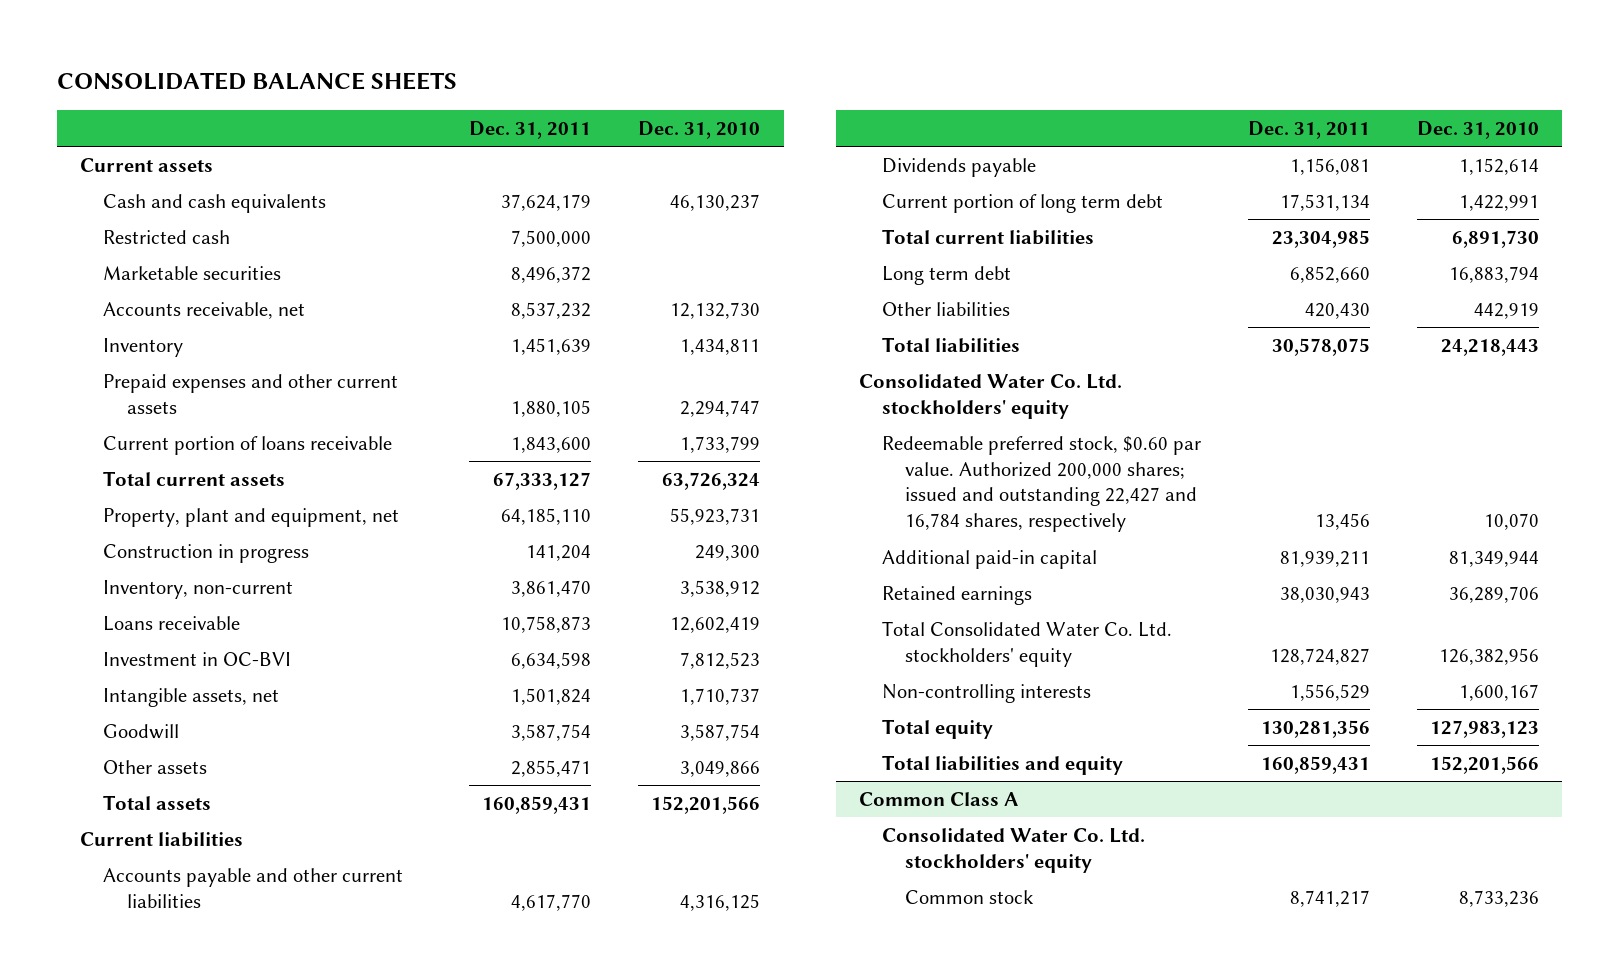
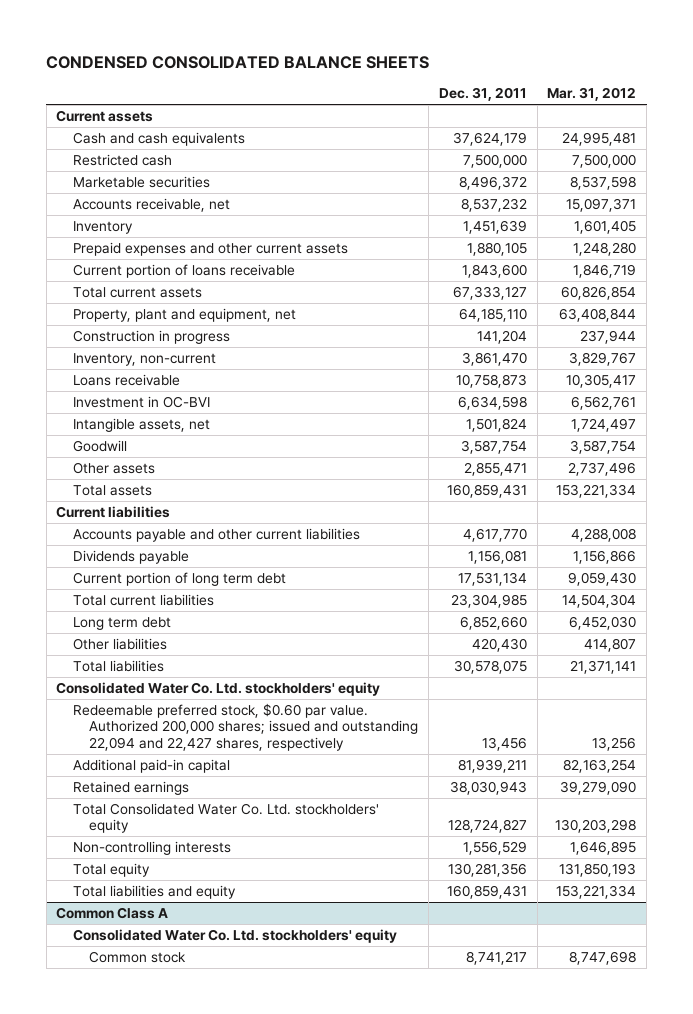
- CONSOLIDATED BALANCE SHEETS
+ CONDENSED CONSOLIDATED BALANCE SHEETS
- | Dec. 31, 2011 | Dec. 31, 2010
+ | Dec. 31, 2011 | Mar. 31, 2012
- Redeemable preferred stock, $0.60 par value. Authorized 200,000 shares; issued and outstanding 22,427 and 16,784 shares, respectively | 13,456 | 10,070
+ Redeemable preferred stock, $0.60 par value. Authorized 200,000 shares; issued and outstanding 22,094 and 22,427 shares, respectively | 13,456 | 13,256

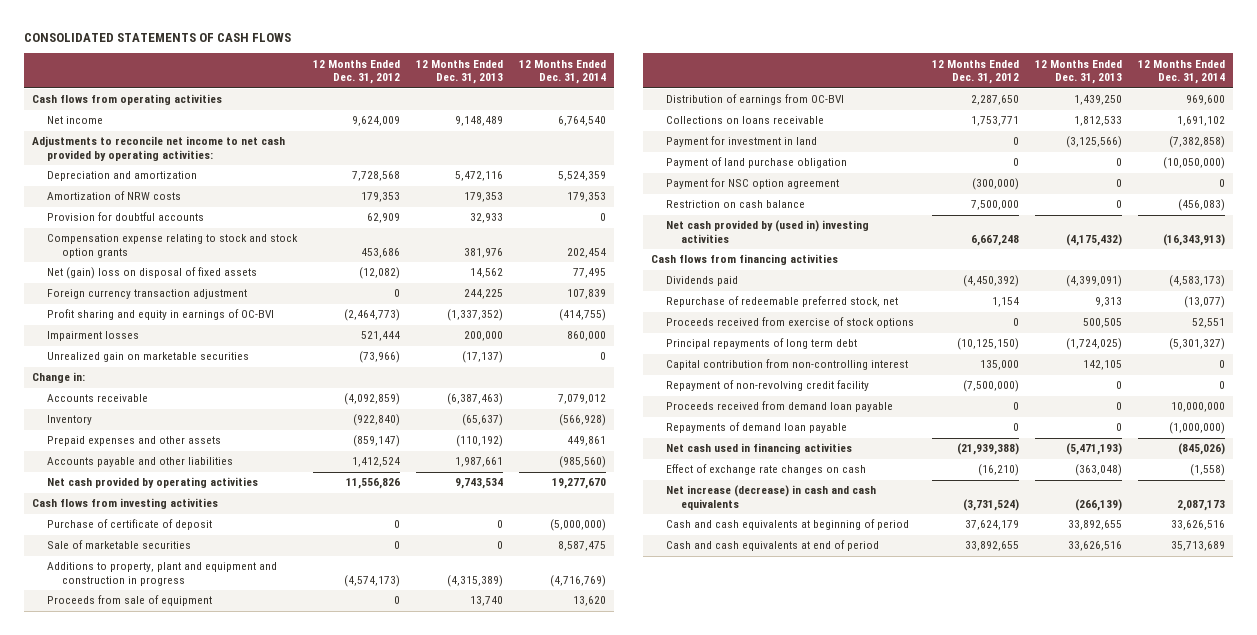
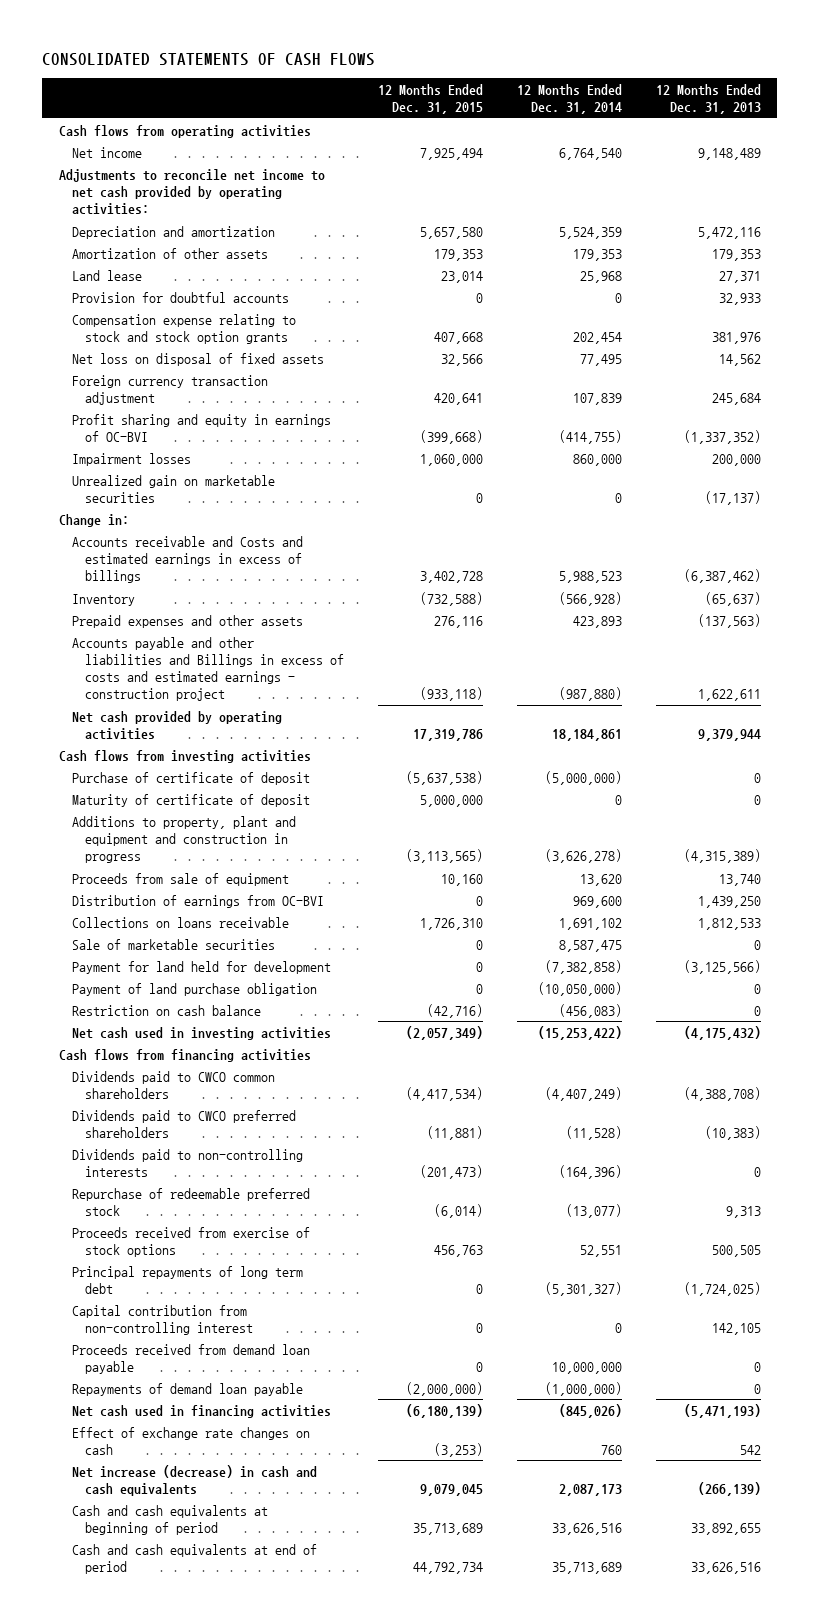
- | 12 Months Ended Dec. 31, 2012 | 12 Months Ended Dec. 31, 2013 | 12 Months Ended Dec. 31, 2014
+ | 12 Months Ended Dec. 31, 2015 | 12 Months Ended Dec. 31, 2014 | 12 Months Ended Dec. 31, 2013
- Amortization of NRW costs | 179,353 | 179,353 | 179,353
+ Amortization of other assets | 179,353 | 179,353 | 179,353
+ Land lease | 23,014 | 25,968 | 27,371
- Net (gain) loss on disposal of fixed assets | (12,082) | 14,562 | 77,495
- Foreign currency transaction adjustment | 0 | 244,225 | 107,839
+ Net loss on disposal of fixed assets | 32,566 | 77,495 | 14,562
+ Foreign currency transaction adjustment | 420,641 | 107,839 | 245,684
- Accounts receivable | (4,092,859) | (6,387,463) | 7,079,012
+ Accounts receivable and Costs and estimated earnings in excess of billings | 3,402,728 | 5,988,523 | (6,387,462)
- Prepaid expenses and other assets | (859,147) | (110,192) | 449,861
- Accounts payable and other liabilities | 1,412,524 | 1,987,661 | (985,560)
- Net cash provided by operating activities | 11,556,826 | 9,743,534 | 19,277,670
+ Prepaid expenses and other assets | 276,116 | 423,893 | (137,563)
+ Accounts payable and other liabilities and Billings in excess of costs and estimated earnings - construction project | (933,118) | (987,880) | 1,622,611
+ Net cash provided by operating activities | 17,319,786 | 18,184,861 | 9,379,944
- Additions to property, plant and equipment and construction in progress | (4,574,173) | (4,315,389) | (4,716,769)
+ Maturity of certificate of deposit | 5,000,000 | 0 | 0
+ Additions to property, plant and equipment and construction in progress | (3,113,565) | (3,626,278) | (4,315,389)
- Payment for investment in land | 0 | (3,125,566) | (7,382,858)
moved down: Sale of marketable securities | 0 | 8,587,475 | 0
+ Payment for land held for development | 0 | (7,382,858) | (3,125,566)
- Payment for NSC option agreement | (300,000) | 0 | 0
- Net cash provided by (used in) investing activities | 6,667,248 | (4,175,432) | (16,343,913)
+ Net cash used in investing activities | (2,057,349) | (15,253,422) | (4,175,432)
- Dividends paid | (4,450,392) | (4,399,091) | (4,583,173)
- Repurchase of redeemable preferred stock, net | 1,154 | 9,313 | (13,077)
+ Dividends paid to CWCO common shareholders | (4,417,534) | (4,407,249) | (4,388,708)
+ Dividends paid to CWCO preferred shareholders | (11,881) | (11,528) | (10,383)
+ Dividends paid to non-controlling interests | (201,473) | (164,396) | 0
+ Repurchase of redeemable preferred stock | (6,014) | (13,077) | 9,313
- Repayment of non-revolving credit facility | (7,500,000) | 0 | 0
- Effect of exchange rate changes on cash | (16,210) | (363,048) | (1,558)
+ Effect of exchange rate changes on cash | (3,253) | 760 | 542

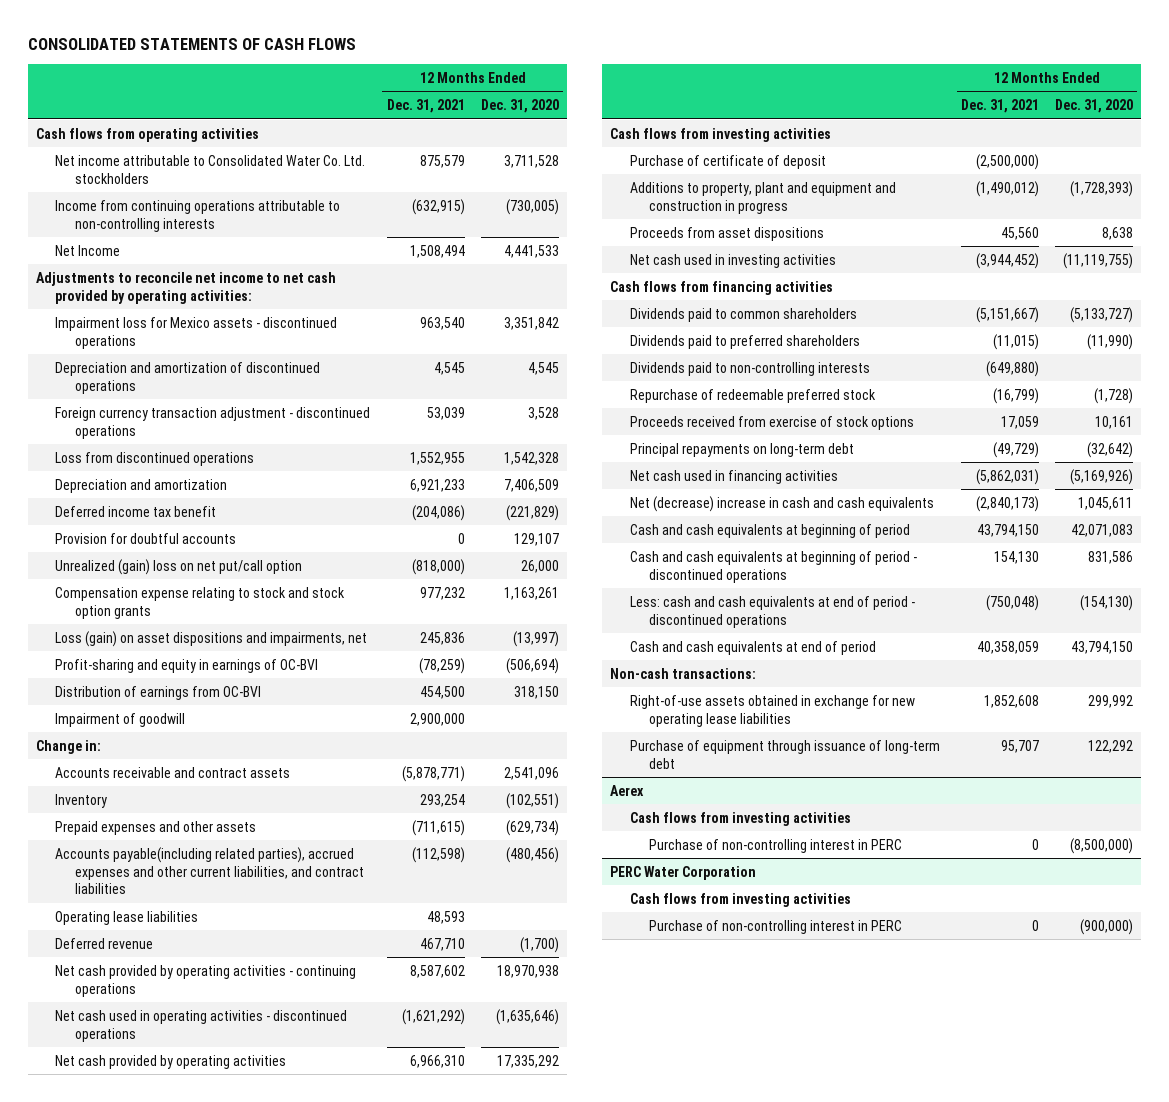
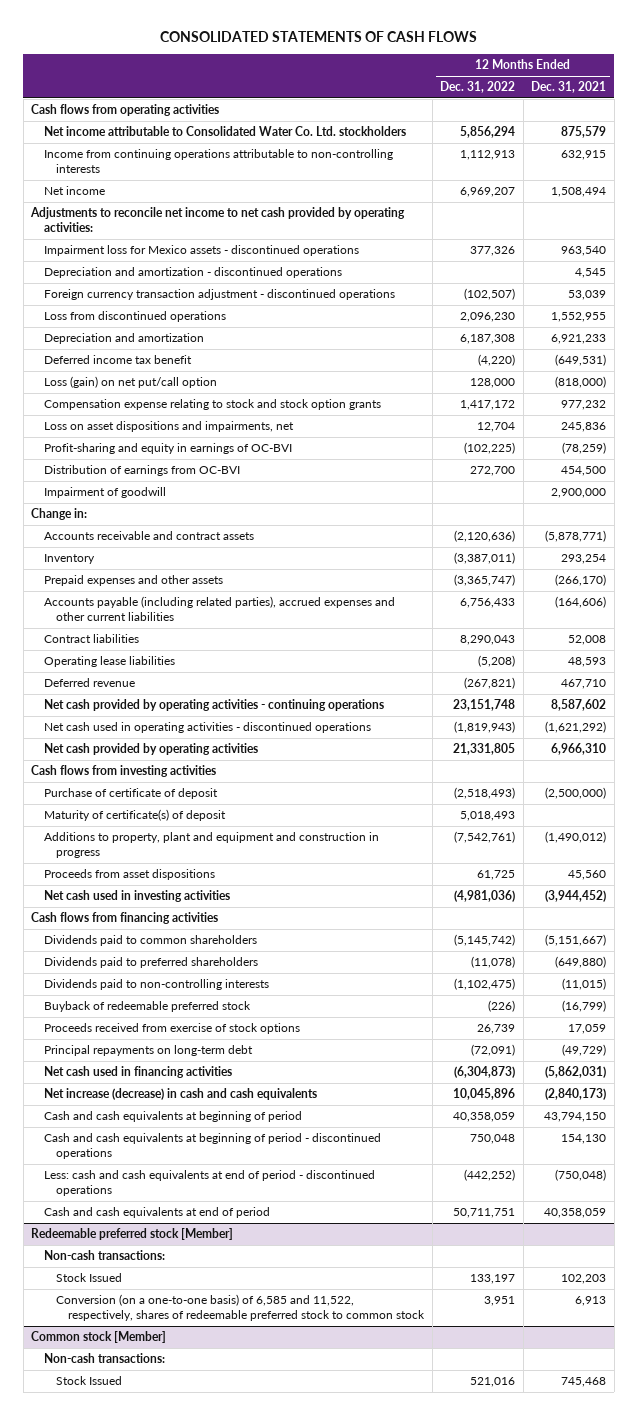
- | 12 Months Ended Dec. 31, 2021 | 12 Months Ended Dec. 31, 2020
+ | 12 Months Ended Dec. 31, 2022 | 12 Months Ended Dec. 31, 2021
- Income from continuing operations attributable to non-controlling interests | (632,915) | (730,005)
- Net Income | 1,508,494 | 4,441,533
+ Income from continuing operations attributable to non-controlling interests | 1,112,913 | 632,915
+ Net income | 6,969,207 | 1,508,494
- Depreciation and amortization of discontinued operations | 4,545 | 4,545
+ Depreciation and amortization - discontinued operations | | 4,545
- Deferred income tax benefit | (204,086) | (221,829)
- Provision for doubtful accounts | 0 | 129,107
- Unrealized (gain) loss on net put/call option | (818,000) | 26,000
+ Deferred income tax benefit | (4,220) | (649,531)
+ Loss (gain) on net put/call option | 128,000 | (818,000)
- Loss (gain) on asset dispositions and impairments, net | 245,836 | (13,997)
+ Loss on asset dispositions and impairments, net | 12,704 | 245,836
- Prepaid expenses and other assets | (711,615) | (629,734)
- Accounts payable(including related parties), accrued expenses and other current liabilities, and contract liabilities | (112,598) | (480,456)
+ Prepaid expenses and other assets | (3,365,747) | (266,170)
+ Accounts payable (including related parties), accrued expenses and other current liabilities | 6,756,433 | (164,606)
+ Contract liabilities | 8,290,043 | 52,008
+ Maturity of certificate(s) of deposit | 5,018,493 |
- Dividends paid to preferred shareholders | (11,015) | (11,990)
- Dividends paid to non-controlling interests | (649,880) |
- Repurchase of redeemable preferred stock | (16,799) | (1,728)
+ Dividends paid to preferred shareholders | (11,078) | (649,880)
+ Dividends paid to non-controlling interests | (1,102,475) | (11,015)
+ Buyback of redeemable preferred stock | (226) | (16,799)
- Net (decrease) increase in cash and cash equivalents | (2,840,173) | 1,045,611
+ Net increase (decrease) in cash and cash equivalents | 10,045,896 | (2,840,173)
+ Redeemable preferred stock [Member]
- Right-of-use assets obtained in exchange for new operating lease liabilities | 1,852,608 | 299,992
- Purchase of equipment through issuance of long-term debt | 95,707 | 122,292
- Aerex
- Cash flows from investing activities
- Purchase of non-controlling interest in PERC | 0 | (8,500,000)
- PERC Water Corporation
- Cash flows from investing activities
- Purchase of non-controlling interest in PERC | 0 | (900,000)
+ Stock Issued | 133,197 | 102,203
+ Conversion (on a one-to-one basis) of 6,585 and 11,522, respectively, shares of redeemable preferred stock to common stock | 3,951 | 6,913
+ Common stock [Member]
+ Non-cash transactions:
+ Stock Issued | 521,016 | 745,468

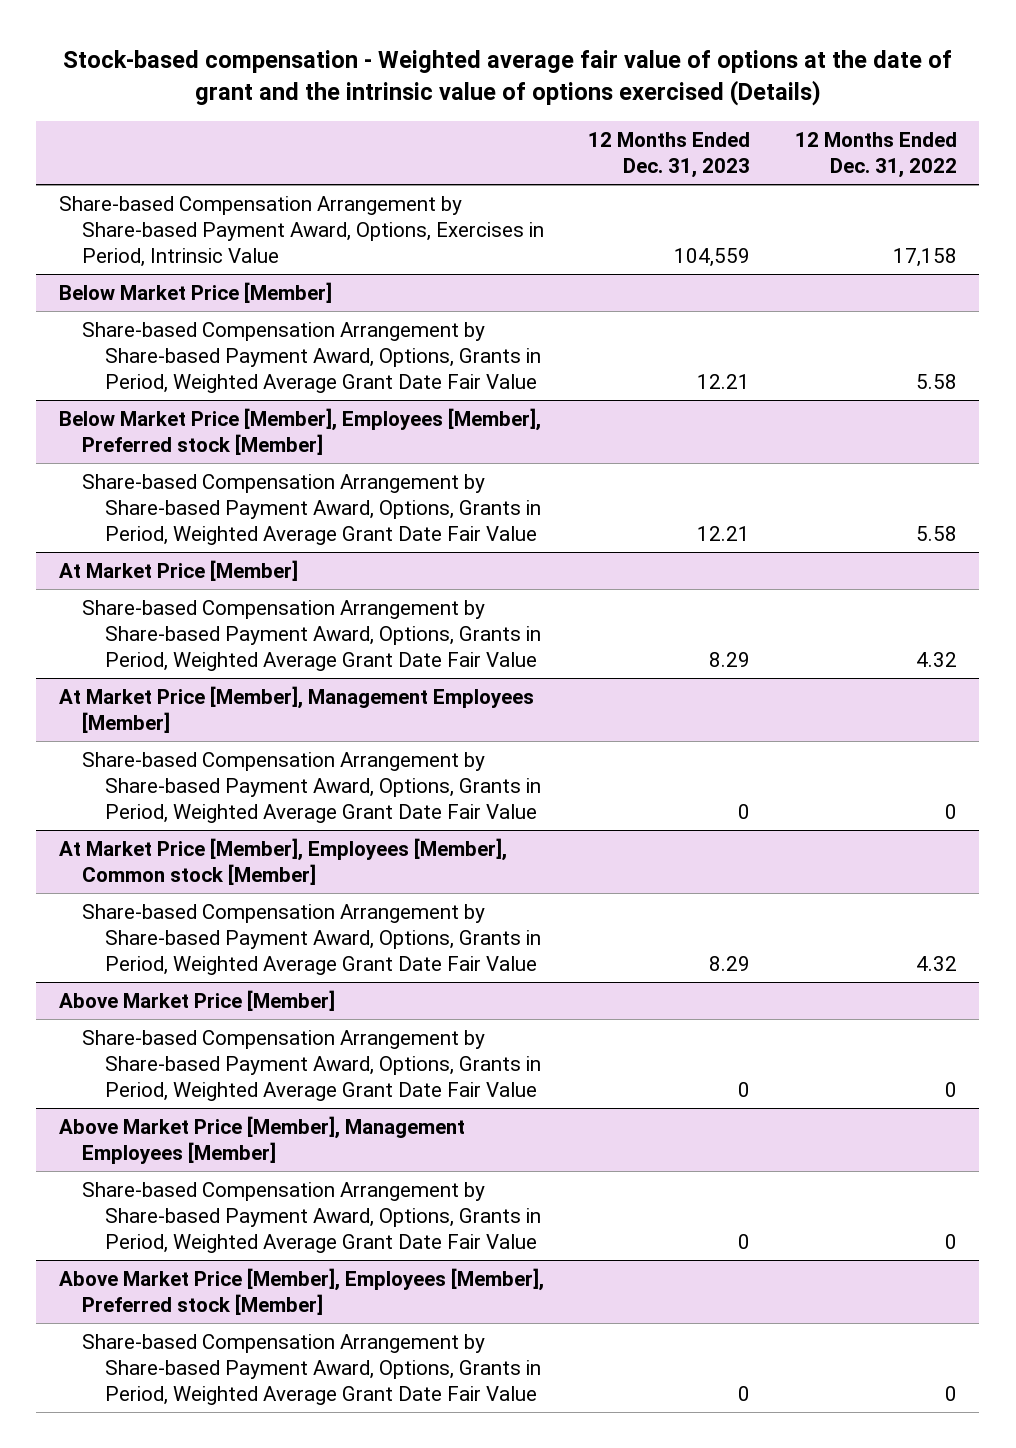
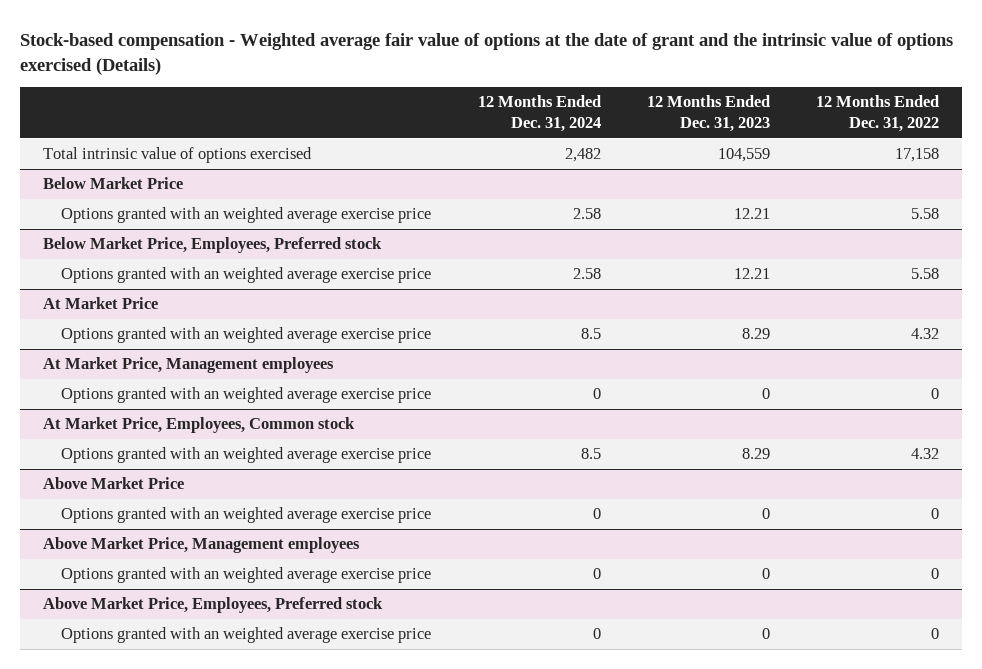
- | 12 Months Ended Dec. 31, 2023 | 12 Months Ended Dec. 31, 2022
+ | 12 Months Ended Dec. 31, 2024 | 12 Months Ended Dec. 31, 2023 | 12 Months Ended Dec. 31, 2022
- Share-based Compensation Arrangement by Share-based Payment Award, Options, Exercises in Period, Intrinsic Value | 104,559 | 17,158
- Below Market Price [Member]
- Share-based Compensation Arrangement by Share-based Payment Award, Options, Grants in Period, Weighted Average Grant Date Fair Value | 12.21 | 5.58
- Below Market Price [Member], Employees [Member], Preferred stock [Member]
- Share-based Compensation Arrangement by Share-based Payment Award, Options, Grants in Period, Weighted Average Grant Date Fair Value | 12.21 | 5.58
- At Market Price [Member]
- Share-based Compensation Arrangement by Share-based Payment Award, Options, Grants in Period, Weighted Average Grant Date Fair Value | 8.29 | 4.32
- At Market Price [Member], Management Employees [Member]
- Share-based Compensation Arrangement by Share-based Payment Award, Options, Grants in Period, Weighted Average Grant Date Fair Value | 0 | 0
- At Market Price [Member], Employees [Member], Common stock [Member]
- Share-based Compensation Arrangement by Share-based Payment Award, Options, Grants in Period, Weighted Average Grant Date Fair Value | 8.29 | 4.32
- Above Market Price [Member]
- Share-based Compensation Arrangement by Share-based Payment Award, Options, Grants in Period, Weighted Average Grant Date Fair Value | 0 | 0
- Above Market Price [Member], Management Employees [Member]
- Share-based Compensation Arrangement by Share-based Payment Award, Options, Grants in Period, Weighted Average Grant Date Fair Value | 0 | 0
- Above Market Price [Member], Employees [Member], Preferred stock [Member]
- Share-based Compensation Arrangement by Share-based Payment Award, Options, Grants in Period, Weighted Average Grant Date Fair Value | 0 | 0
+ Total intrinsic value of options exercised | 2,482 | 104,559 | 17,158
+ Below Market Price
+ Options granted with an weighted average exercise price | 2.58 | 12.21 | 5.58
+ Below Market Price, Employees, Preferred stock
+ Options granted with an weighted average exercise price | 2.58 | 12.21 | 5.58
+ At Market Price
+ Options granted with an weighted average exercise price | 8.5 | 8.29 | 4.32
+ At Market Price, Management employees
+ Options granted with an weighted average exercise price | 0 | 0 | 0
+ At Market Price, Employees, Common stock
+ Options granted with an weighted average exercise price | 8.5 | 8.29 | 4.32
+ Above Market Price
+ Options granted with an weighted average exercise price | 0 | 0 | 0
+ Above Market Price, Management employees
+ Options granted with an weighted average exercise price | 0 | 0 | 0
+ Above Market Price, Employees, Preferred stock
+ Options granted with an weighted average exercise price | 0 | 0 | 0

